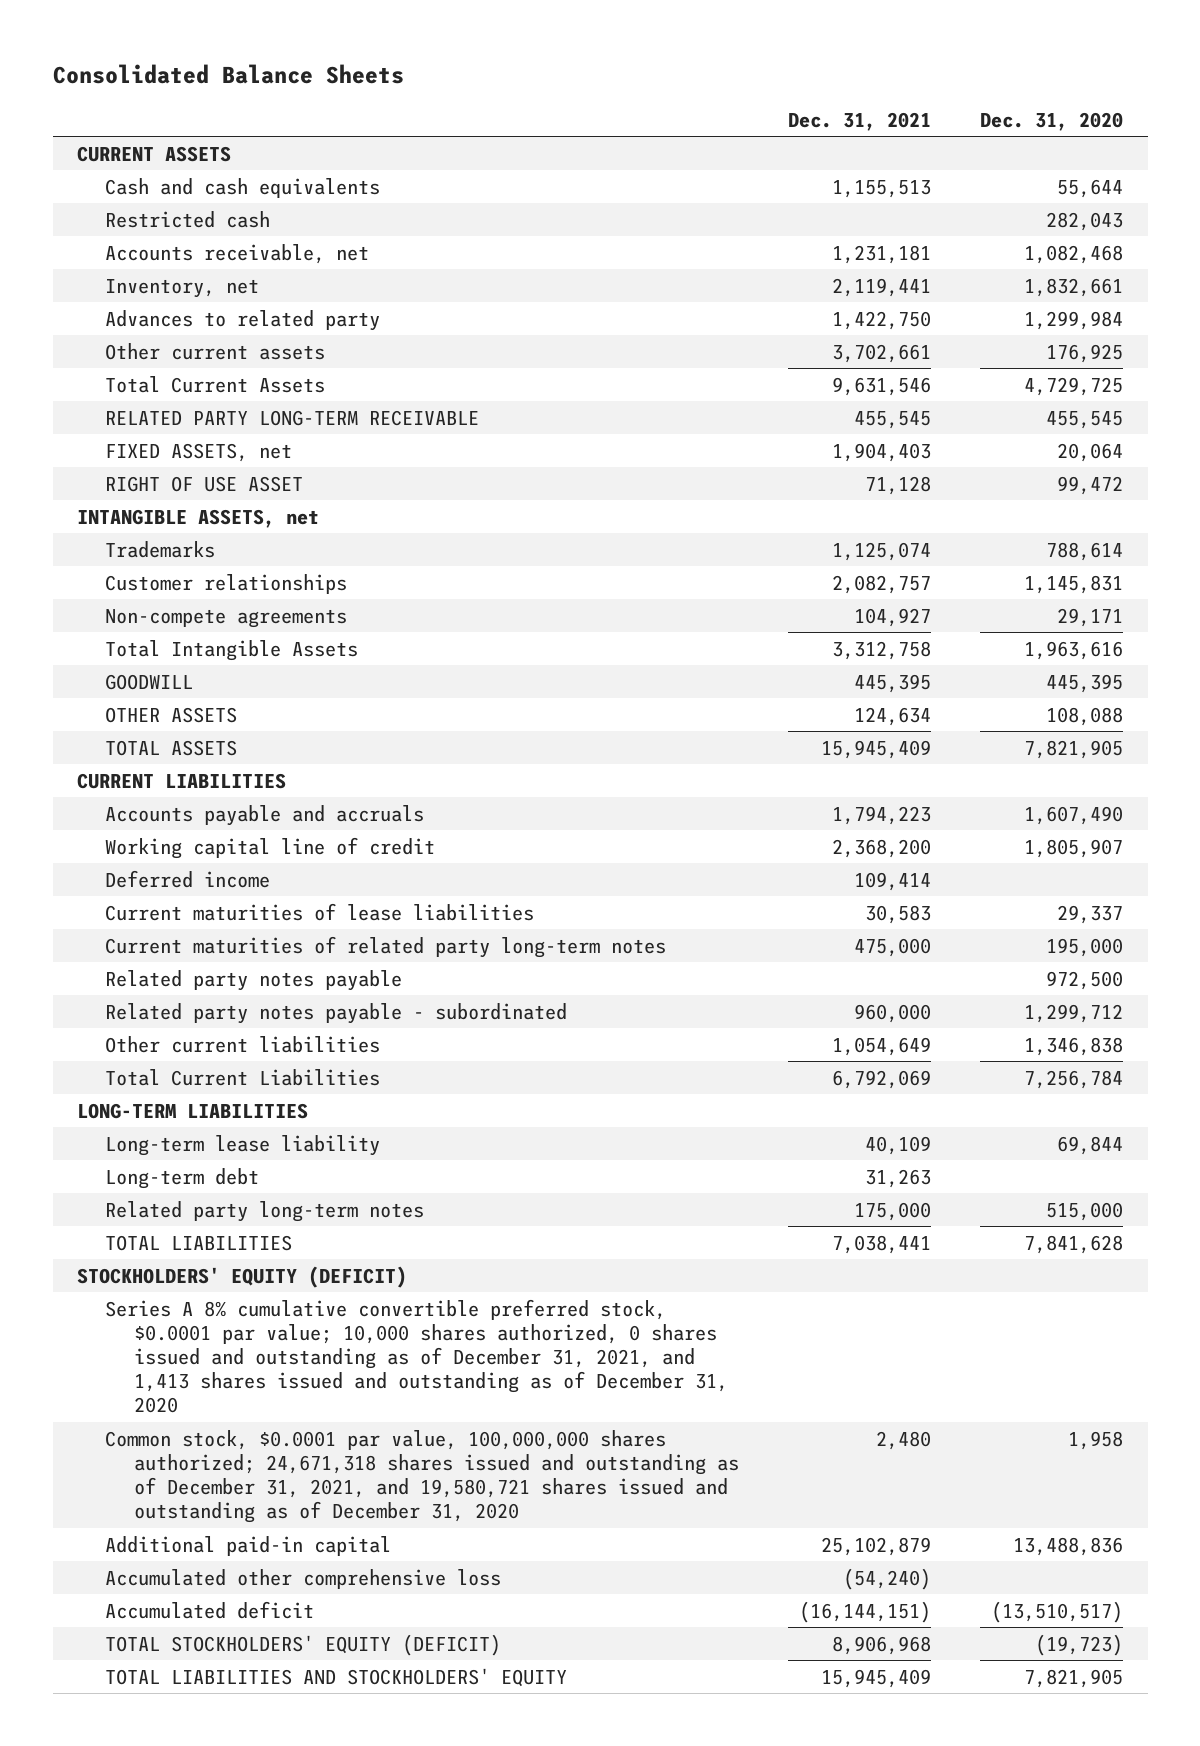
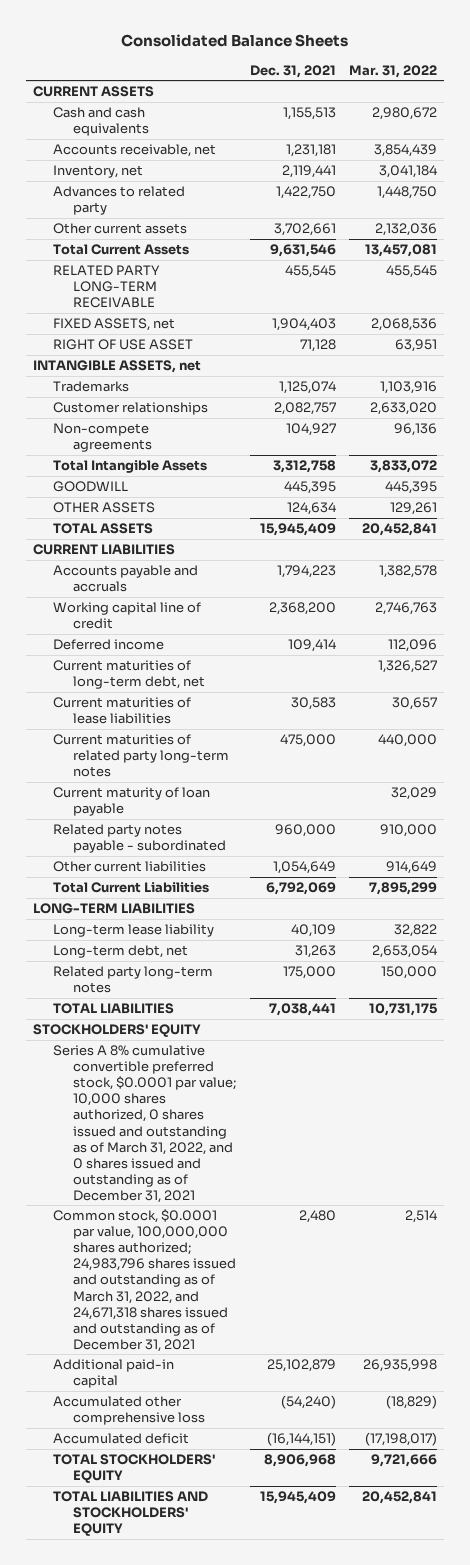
- | Dec. 31, 2021 | Dec. 31, 2020
+ | Dec. 31, 2021 | Mar. 31, 2022
- Restricted cash | | 282,043
+ Current maturities of long-term debt, net | | 1,326,527
- Related party notes payable | | 972,500
+ Current maturity of loan payable | | 32,029
- Long-term debt | 31,263 |
+ Long-term debt, net | 31,263 | 2,653,054
- STOCKHOLDERS' EQUITY (DEFICIT)
- Series A 8% cumulative convertible preferred stock, $0.0001 par value; 10,000 shares authorized, 0 shares issued and outstanding as of December 31, 2021, and 1,413 shares issued and outstanding as of December 31, 2020
- Common stock, $0.0001 par value, 100,000,000 shares authorized; 24,671,318 shares issued and outstanding as of December 31, 2021, and 19,580,721 shares issued and outstanding as of December 31, 2020 | 2,480 | 1,958
+ STOCKHOLDERS' EQUITY
+ Series A 8% cumulative convertible preferred stock, $0.0001 par value; 10,000 shares authorized, 0 shares issued and outstanding as of March 31, 2022, and 0 shares issued and outstanding as of December 31, 2021
+ Common stock, $0.0001 par value, 100,000,000 shares authorized; 24,983,796 shares issued and outstanding as of March 31, 2022, and 24,671,318 shares issued and outstanding as of December 31, 2021 | 2,480 | 2,514
- TOTAL STOCKHOLDERS' EQUITY (DEFICIT) | 8,906,968 | (19,723)
+ TOTAL STOCKHOLDERS' EQUITY | 8,906,968 | 9,721,666

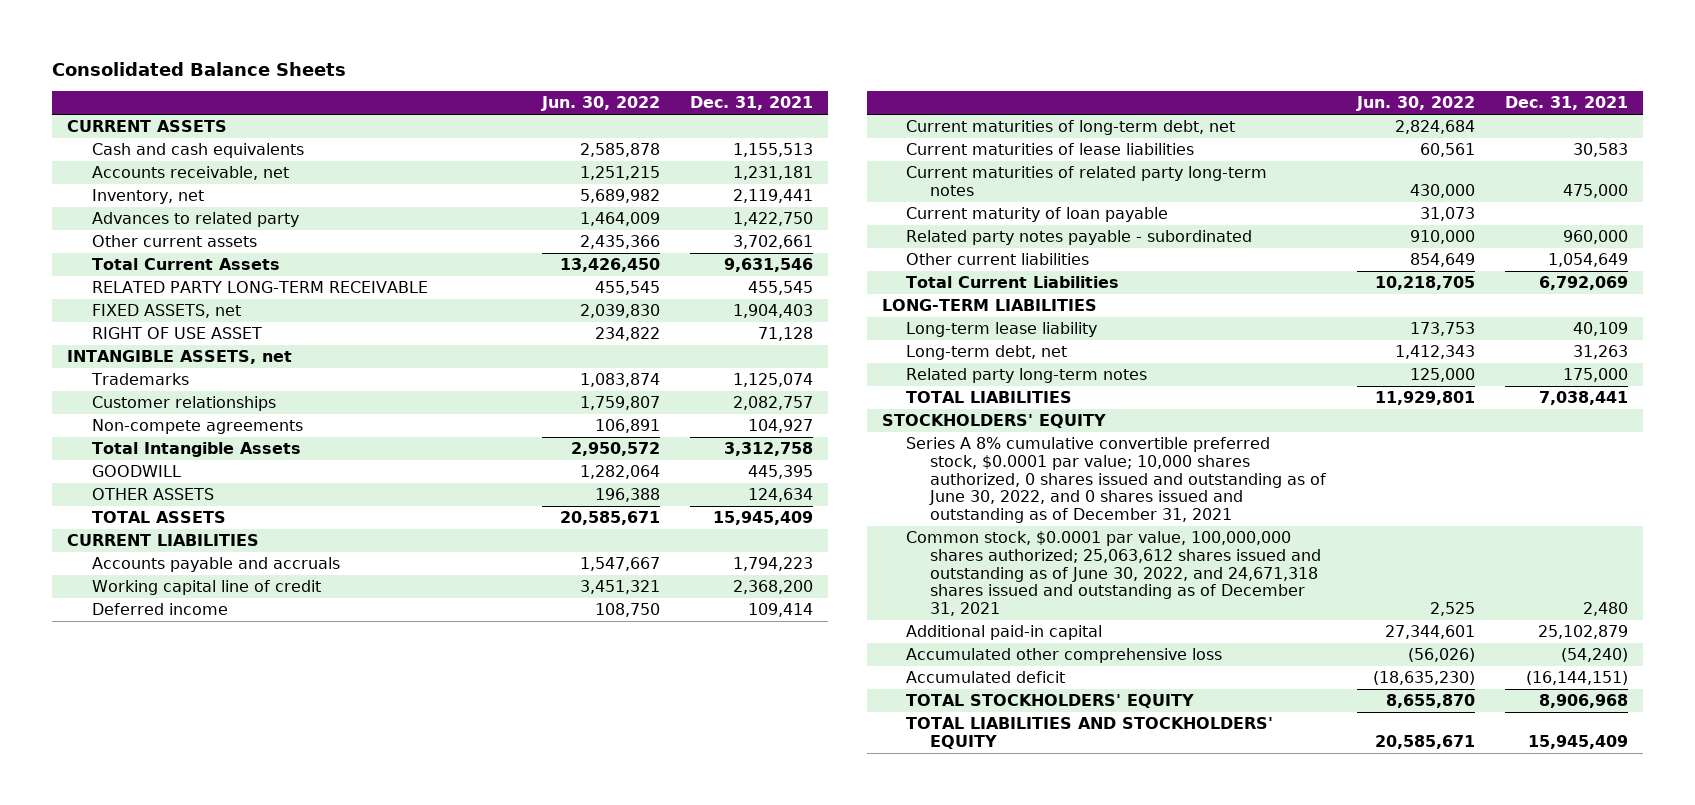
- | Dec. 31, 2021 | Mar. 31, 2022
+ | Jun. 30, 2022 | Dec. 31, 2021
- Series A 8% cumulative convertible preferred stock, $0.0001 par value; 10,000 shares authorized, 0 shares issued and outstanding as of March 31, 2022, and 0 shares issued and outstanding as of December 31, 2021
- Common stock, $0.0001 par value, 100,000,000 shares authorized; 24,983,796 shares issued and outstanding as of March 31, 2022, and 24,671,318 shares issued and outstanding as of December 31, 2021 | 2,480 | 2,514
+ Series A 8% cumulative convertible preferred stock, $0.0001 par value; 10,000 shares authorized, 0 shares issued and outstanding as of June 30, 2022, and 0 shares issued and outstanding as of December 31, 2021
+ Common stock, $0.0001 par value, 100,000,000 shares authorized; 25,063,612 shares issued and outstanding as of June 30, 2022, and 24,671,318 shares issued and outstanding as of December 31, 2021 | 2,525 | 2,480

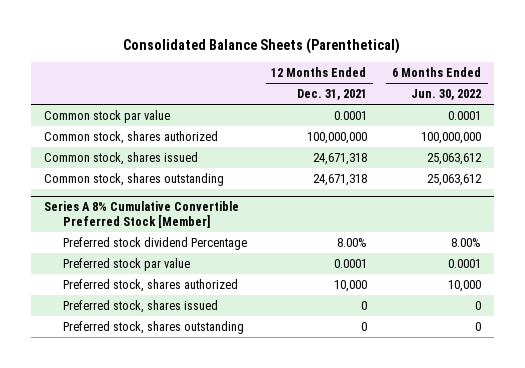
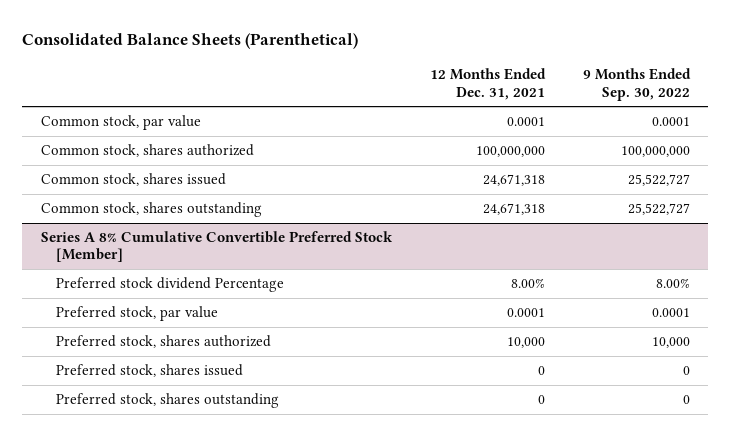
- | 12 Months Ended Dec. 31, 2021 | 6 Months Ended Jun. 30, 2022
+ | 12 Months Ended Dec. 31, 2021 | 9 Months Ended Sep. 30, 2022
- Common stock par value | 0.0001 | 0.0001
+ Common stock, par value | 0.0001 | 0.0001
@ Series A 8% Cumulative Convertible Preferred Stock [Member]
- Preferred stock par value | 0.0001 | 0.0001
+ Preferred stock, par value | 0.0001 | 0.0001

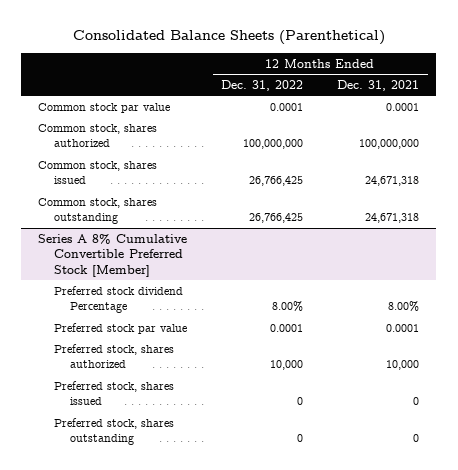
- | 12 Months Ended Dec. 31, 2021 | 9 Months Ended Sep. 30, 2022
+ | 12 Months Ended Dec. 31, 2022 | 12 Months Ended Dec. 31, 2021
- Common stock, par value | 0.0001 | 0.0001
+ Common stock par value | 0.0001 | 0.0001
@ Series A 8% Cumulative Convertible Preferred Stock [Member]
- Preferred stock, par value | 0.0001 | 0.0001
+ Preferred stock par value | 0.0001 | 0.0001

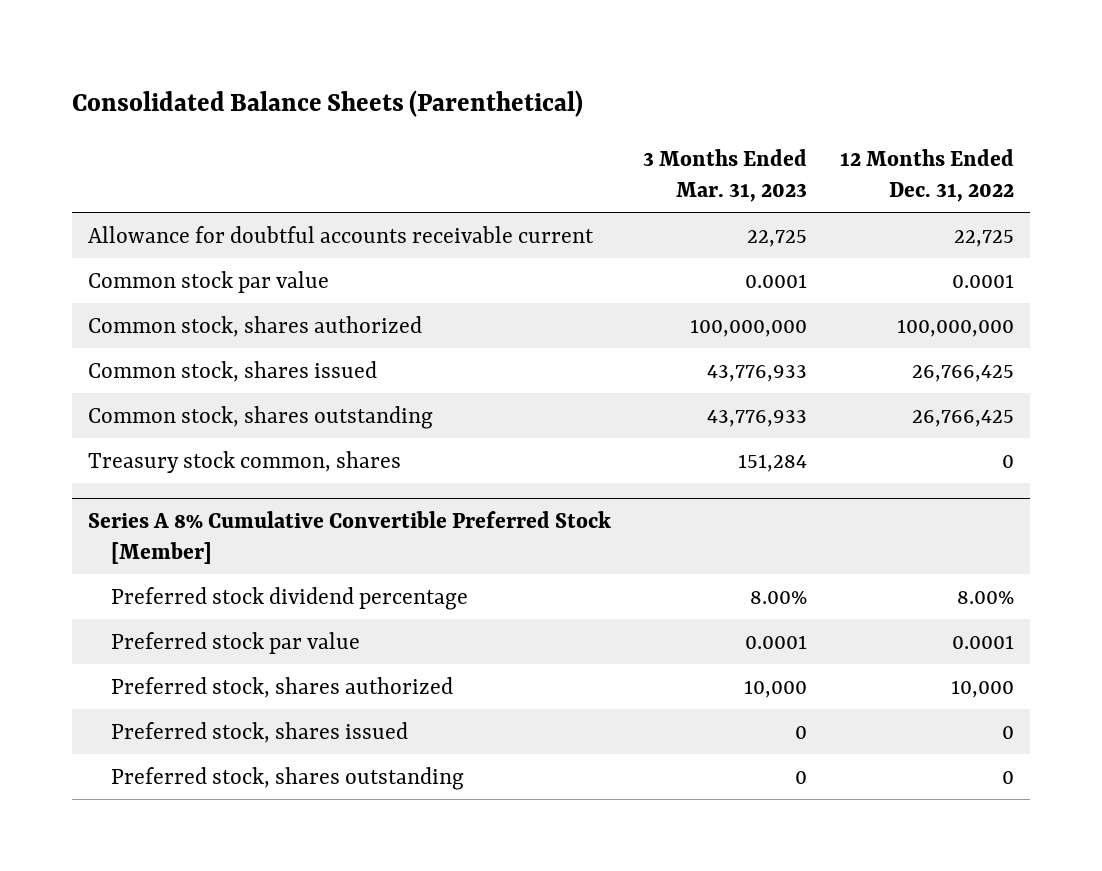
- | 12 Months Ended Dec. 31, 2022 | 12 Months Ended Dec. 31, 2021
+ | 3 Months Ended Mar. 31, 2023 | 12 Months Ended Dec. 31, 2022
+ Allowance for doubtful accounts receivable current | 22,725 | 22,725
+ Treasury stock common, shares | 151,284 | 0
@ Series A 8% Cumulative Convertible Preferred Stock [Member]
- Preferred stock dividend Percentage | 8.00% | 8.00%
+ Preferred stock dividend percentage | 8.00% | 8.00%

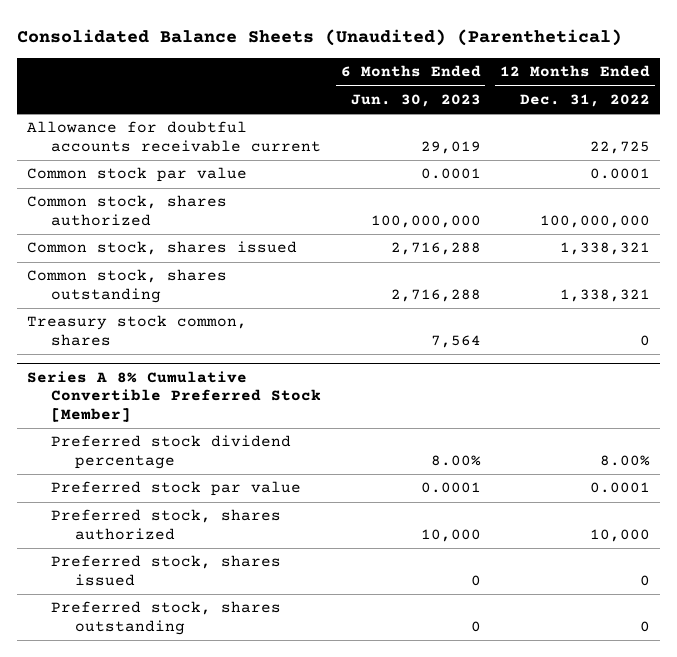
- Consolidated Balance Sheets (Parenthetical)
+ Consolidated Balance Sheets (Unaudited) (Parenthetical)
- | 3 Months Ended Mar. 31, 2023 | 12 Months Ended Dec. 31, 2022
+ | 6 Months Ended Jun. 30, 2023 | 12 Months Ended Dec. 31, 2022
- Common stock, shares issued | 43,776,933 | 26,766,425
- Common stock, shares outstanding | 43,776,933 | 26,766,425
+ Common stock, shares issued | 2,716,288 | 1,338,321
+ Common stock, shares outstanding | 2,716,288 | 1,338,321

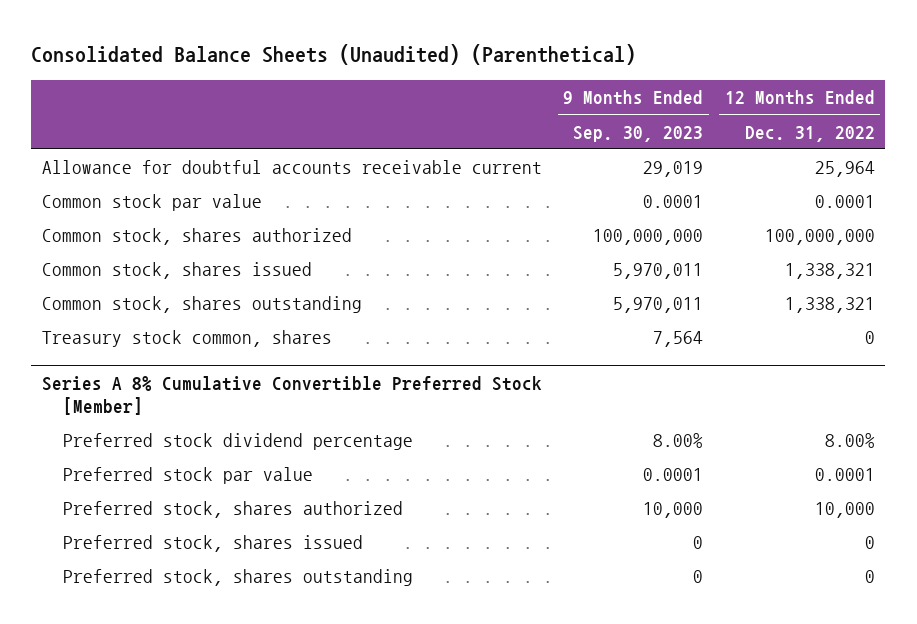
- | 6 Months Ended Jun. 30, 2023 | 12 Months Ended Dec. 31, 2022
+ | 9 Months Ended Sep. 30, 2023 | 12 Months Ended Dec. 31, 2022
- Allowance for doubtful accounts receivable current | 29,019 | 22,725
+ Allowance for doubtful accounts receivable current | 29,019 | 25,964

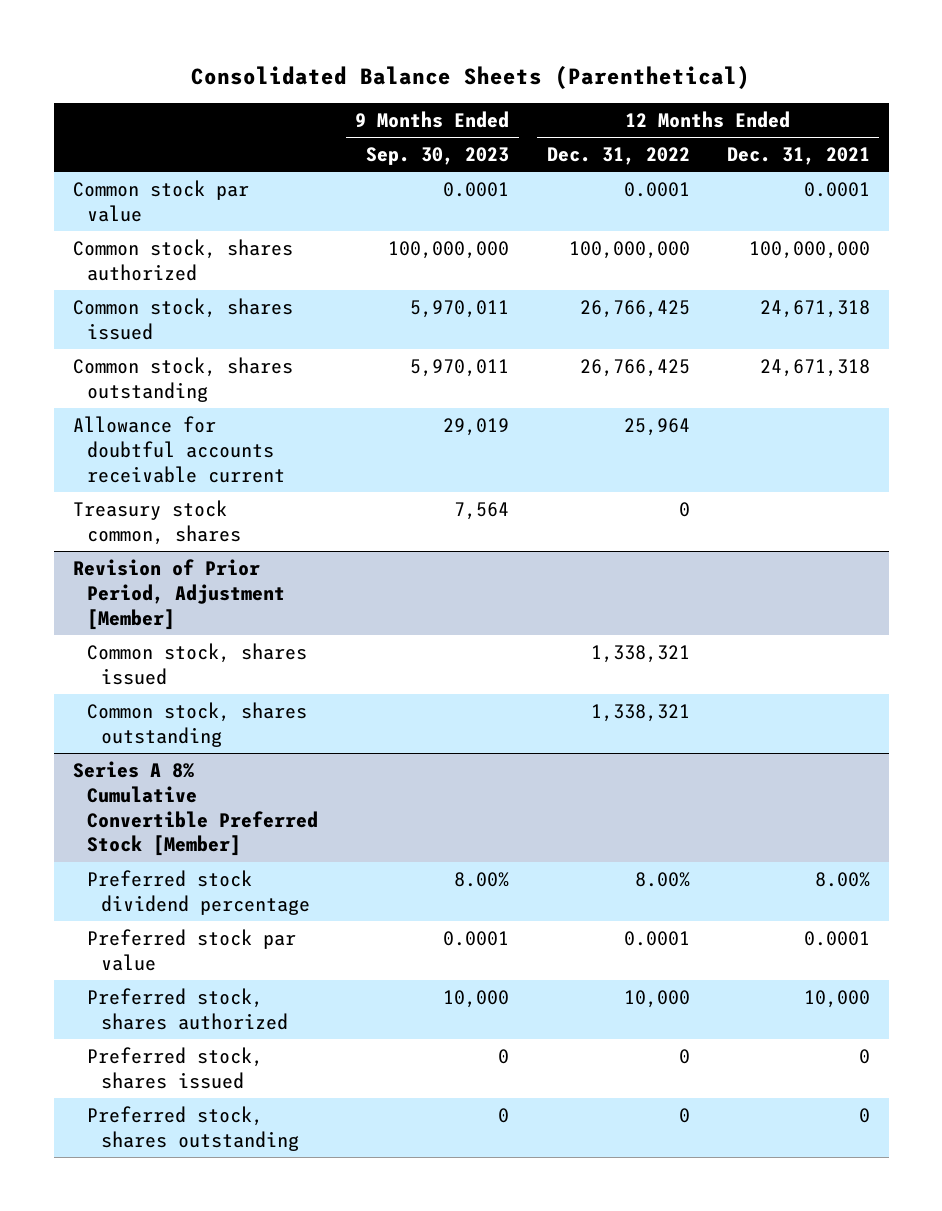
- Consolidated Balance Sheets (Unaudited) (Parenthetical)
+ Consolidated Balance Sheets (Parenthetical)
- | 9 Months Ended Sep. 30, 2023 | 12 Months Ended Dec. 31, 2022
+ | 9 Months Ended Sep. 30, 2023 | 12 Months Ended Dec. 31, 2022 | 12 Months Ended Dec. 31, 2021
- Common stock, shares issued | 5,970,011 | 1,338,321
- Common stock, shares outstanding | 5,970,011 | 1,338,321
+ Common stock, shares issued | 5,970,011 | 26,766,425 | 24,671,318
+ Common stock, shares outstanding | 5,970,011 | 26,766,425 | 24,671,318
moved down: Allowance for doubtful accounts receivable current | 29,019 | 25,964 |
+ Revision of Prior Period, Adjustment [Member]
+ Common stock, shares issued | | 1,338,321 |
+ Common stock, shares outstanding | | 1,338,321 |

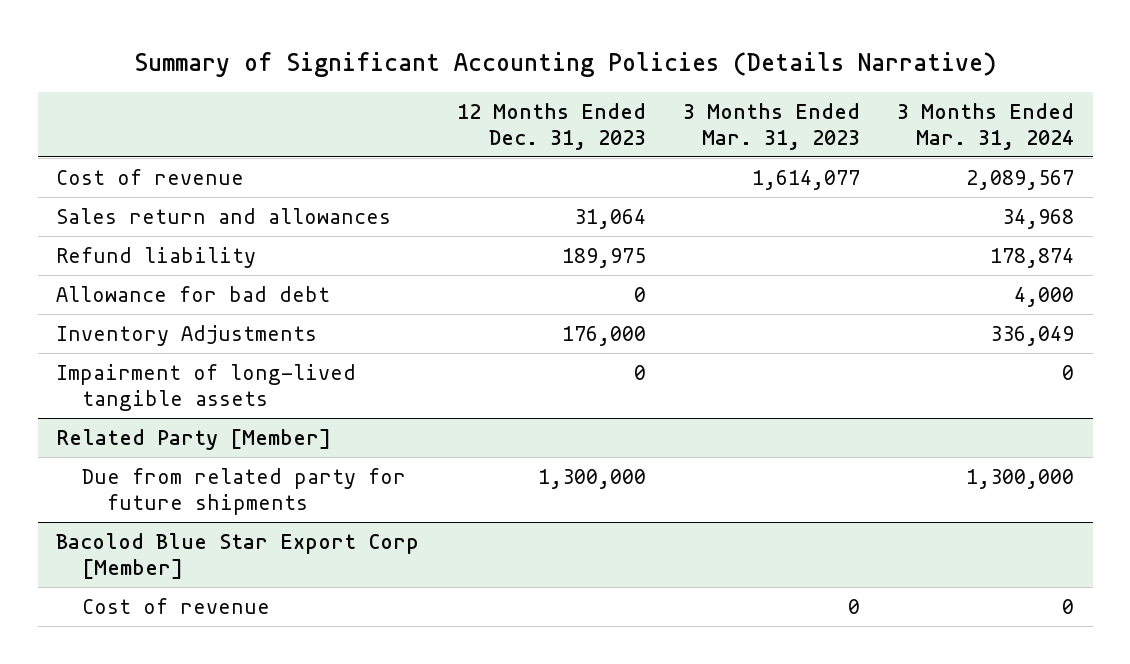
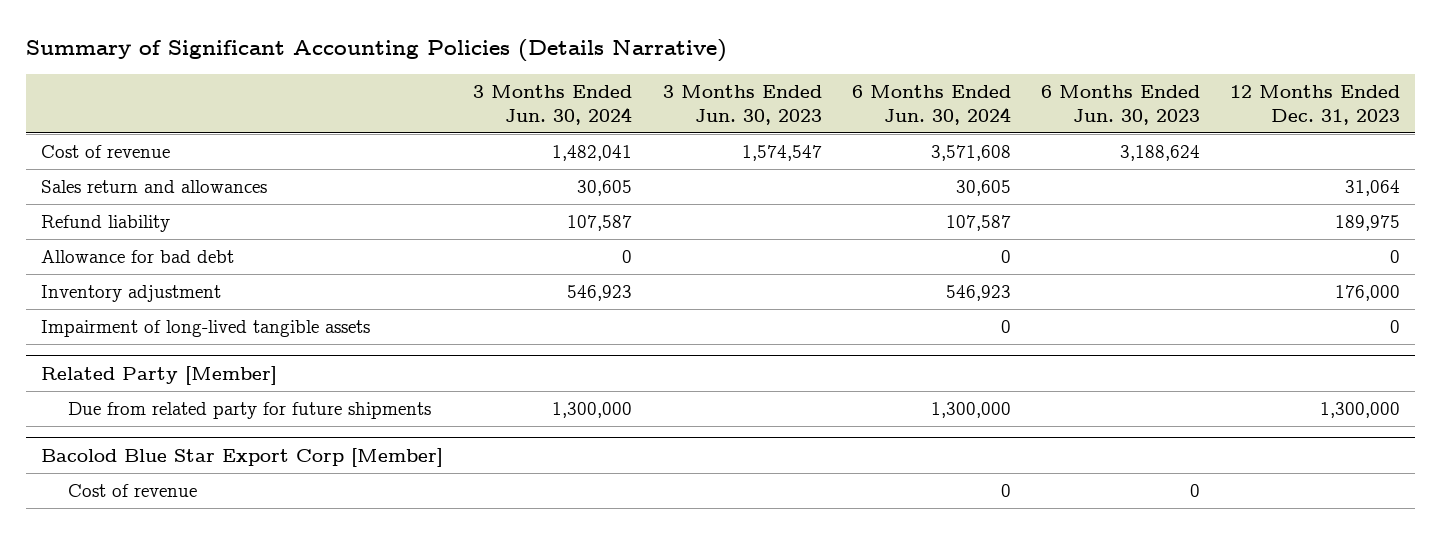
- | 12 Months Ended Dec. 31, 2023 | 3 Months Ended Mar. 31, 2023 | 3 Months Ended Mar. 31, 2024
+ | 3 Months Ended Jun. 30, 2024 | 3 Months Ended Jun. 30, 2023 | 6 Months Ended Jun. 30, 2024 | 6 Months Ended Jun. 30, 2023 | 12 Months Ended Dec. 31, 2023
- Inventory Adjustments | 176,000 | | 336,049
+ Inventory adjustment | 546,923 | | 546,923 | | 176,000

